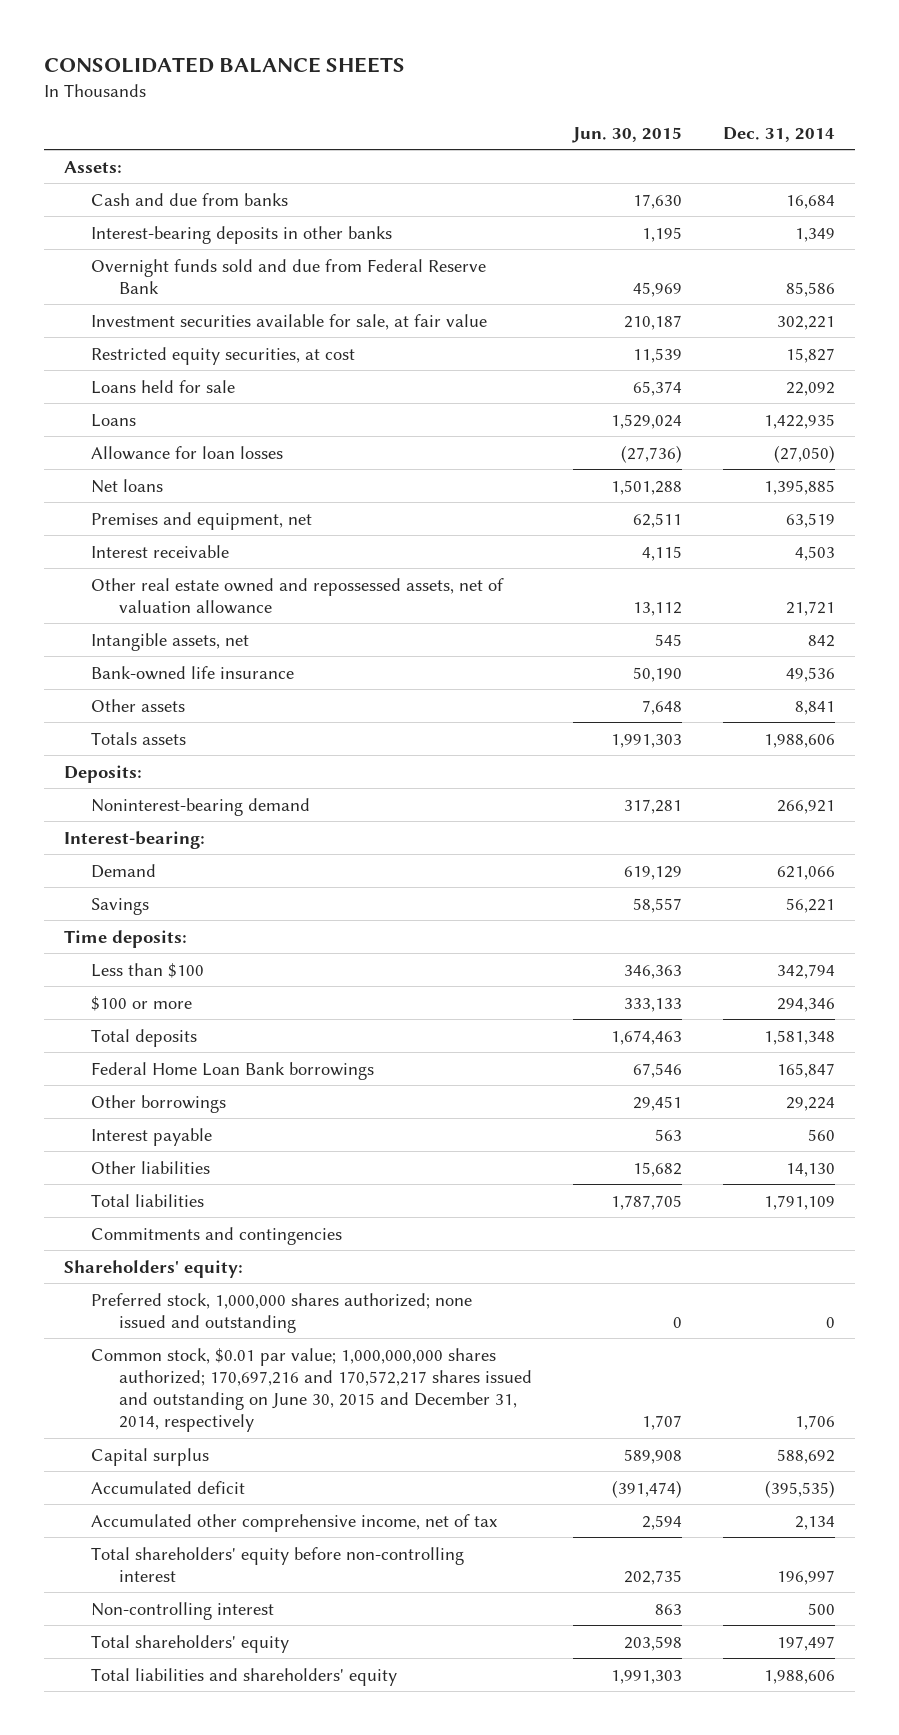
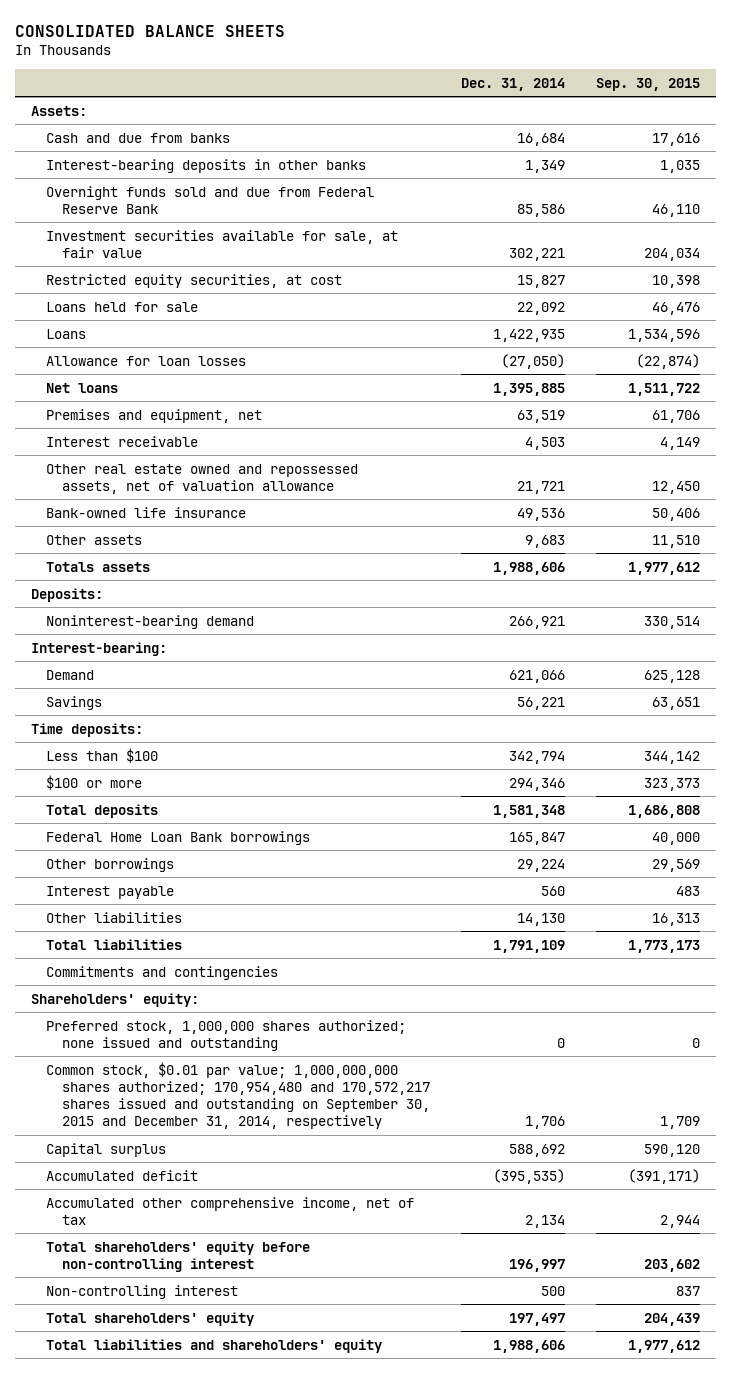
- | Jun. 30, 2015 | Dec. 31, 2014
+ | Dec. 31, 2014 | Sep. 30, 2015
- Intangible assets, net | 545 | 842
- Other assets | 7,648 | 8,841
+ Other assets | 9,683 | 11,510
- Common stock, $0.01 par value; 1,000,000,000 shares authorized; 170,697,216 and 170,572,217 shares issued and outstanding on June 30, 2015 and December 31, 2014, respectively | 1,707 | 1,706
+ Common stock, $0.01 par value; 1,000,000,000 shares authorized; 170,954,480 and 170,572,217 shares issued and outstanding on September 30, 2015 and December 31, 2014, respectively | 1,706 | 1,709

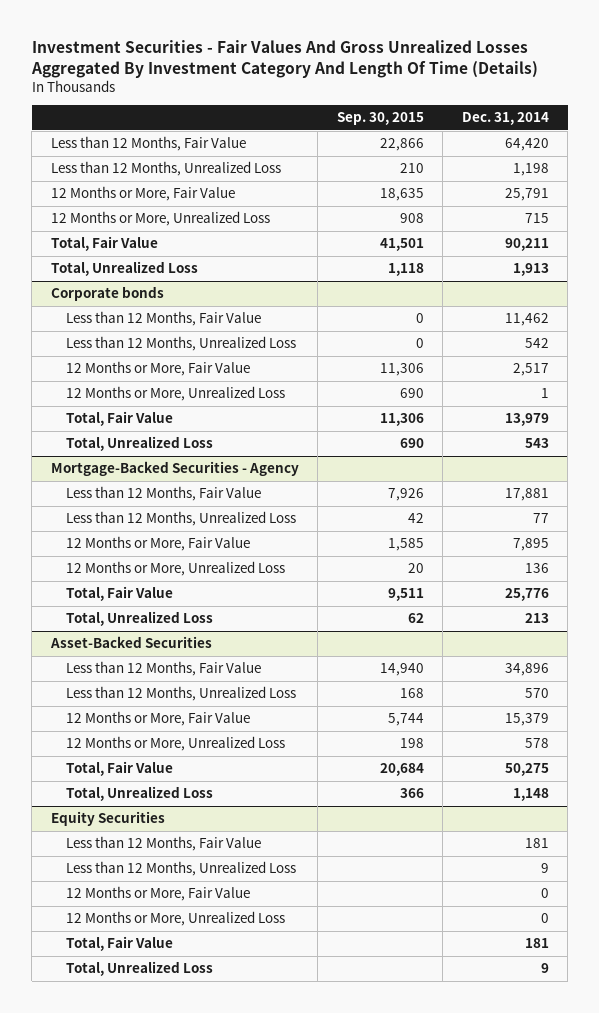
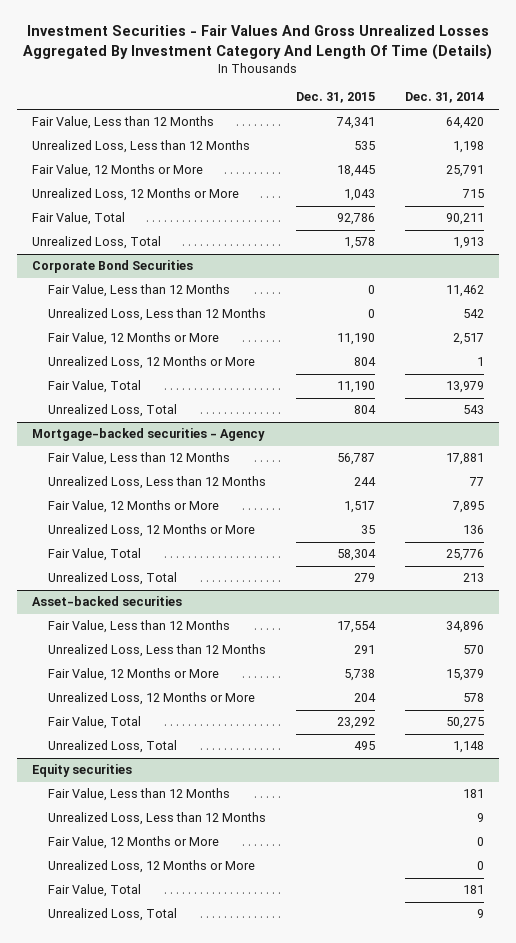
- | Sep. 30, 2015 | Dec. 31, 2014
+ | Dec. 31, 2015 | Dec. 31, 2014
- Less than 12 Months, Fair Value | 22,866 | 64,420
- Less than 12 Months, Unrealized Loss | 210 | 1,198
- 12 Months or More, Fair Value | 18,635 | 25,791
- 12 Months or More, Unrealized Loss | 908 | 715
- Total, Fair Value | 41,501 | 90,211
- Total, Unrealized Loss | 1,118 | 1,913
- Corporate bonds
- Less than 12 Months, Fair Value | 0 | 11,462
- Less than 12 Months, Unrealized Loss | 0 | 542
- 12 Months or More, Fair Value | 11,306 | 2,517
- 12 Months or More, Unrealized Loss | 690 | 1
- Total, Fair Value | 11,306 | 13,979
- Total, Unrealized Loss | 690 | 543
- Mortgage-Backed Securities - Agency
- Less than 12 Months, Fair Value | 7,926 | 17,881
- Less than 12 Months, Unrealized Loss | 42 | 77
- 12 Months or More, Fair Value | 1,585 | 7,895
- 12 Months or More, Unrealized Loss | 20 | 136
- Total, Fair Value | 9,511 | 25,776
- Total, Unrealized Loss | 62 | 213
- Asset-Backed Securities
- Less than 12 Months, Fair Value | 14,940 | 34,896
- Less than 12 Months, Unrealized Loss | 168 | 570
- 12 Months or More, Fair Value | 5,744 | 15,379
- 12 Months or More, Unrealized Loss | 198 | 578
- Total, Fair Value | 20,684 | 50,275
- Total, Unrealized Loss | 366 | 1,148
- Equity Securities
- Less than 12 Months, Fair Value | | 181
- Less than 12 Months, Unrealized Loss | | 9
- 12 Months or More, Fair Value | | 0
- 12 Months or More, Unrealized Loss | | 0
- Total, Fair Value | | 181
- Total, Unrealized Loss | | 9
+ Fair Value, Less than 12 Months | 74,341 | 64,420
+ Unrealized Loss, Less than 12 Months | 535 | 1,198
+ Fair Value, 12 Months or More | 18,445 | 25,791
+ Unrealized Loss, 12 Months or More | 1,043 | 715
+ Fair Value, Total | 92,786 | 90,211
+ Unrealized Loss, Total | 1,578 | 1,913
+ Corporate Bond Securities
+ Fair Value, Less than 12 Months | 0 | 11,462
+ Unrealized Loss, Less than 12 Months | 0 | 542
+ Fair Value, 12 Months or More | 11,190 | 2,517
+ Unrealized Loss, 12 Months or More | 804 | 1
+ Fair Value, Total | 11,190 | 13,979
+ Unrealized Loss, Total | 804 | 543
+ Mortgage-backed securities - Agency
+ Fair Value, Less than 12 Months | 56,787 | 17,881
+ Unrealized Loss, Less than 12 Months | 244 | 77
+ Fair Value, 12 Months or More | 1,517 | 7,895
+ Unrealized Loss, 12 Months or More | 35 | 136
+ Fair Value, Total | 58,304 | 25,776
+ Unrealized Loss, Total | 279 | 213
+ Asset-backed securities
+ Fair Value, Less than 12 Months | 17,554 | 34,896
+ Unrealized Loss, Less than 12 Months | 291 | 570
+ Fair Value, 12 Months or More | 5,738 | 15,379
+ Unrealized Loss, 12 Months or More | 204 | 578
+ Fair Value, Total | 23,292 | 50,275
+ Unrealized Loss, Total | 495 | 1,148
+ Equity securities
+ Fair Value, Less than 12 Months | | 181
+ Unrealized Loss, Less than 12 Months | | 9
+ Fair Value, 12 Months or More | | 0
+ Unrealized Loss, 12 Months or More | | 0
+ Fair Value, Total | | 181
+ Unrealized Loss, Total | | 9

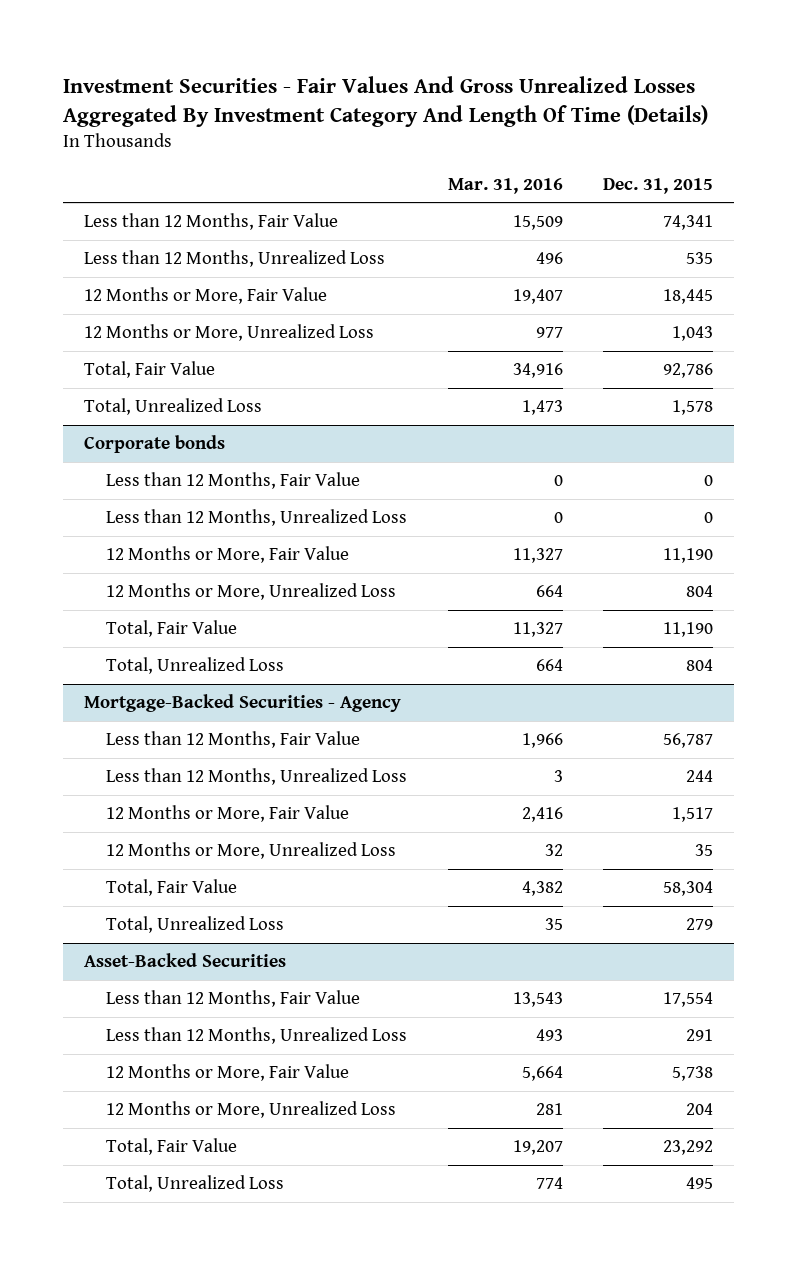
- | Dec. 31, 2015 | Dec. 31, 2014
+ | Mar. 31, 2016 | Dec. 31, 2015
- Fair Value, Less than 12 Months | 74,341 | 64,420
- Unrealized Loss, Less than 12 Months | 535 | 1,198
- Fair Value, 12 Months or More | 18,445 | 25,791
- Unrealized Loss, 12 Months or More | 1,043 | 715
- Fair Value, Total | 92,786 | 90,211
- Unrealized Loss, Total | 1,578 | 1,913
- Corporate Bond Securities
- Fair Value, Less than 12 Months | 0 | 11,462
- Unrealized Loss, Less than 12 Months | 0 | 542
- Fair Value, 12 Months or More | 11,190 | 2,517
- Unrealized Loss, 12 Months or More | 804 | 1
- Fair Value, Total | 11,190 | 13,979
- Unrealized Loss, Total | 804 | 543
- Mortgage-backed securities - Agency
- Fair Value, Less than 12 Months | 56,787 | 17,881
- Unrealized Loss, Less than 12 Months | 244 | 77
- Fair Value, 12 Months or More | 1,517 | 7,895
- Unrealized Loss, 12 Months or More | 35 | 136
- Fair Value, Total | 58,304 | 25,776
- Unrealized Loss, Total | 279 | 213
- Asset-backed securities
- Fair Value, Less than 12 Months | 17,554 | 34,896
- Unrealized Loss, Less than 12 Months | 291 | 570
- Fair Value, 12 Months or More | 5,738 | 15,379
- Unrealized Loss, 12 Months or More | 204 | 578
- Fair Value, Total | 23,292 | 50,275
- Unrealized Loss, Total | 495 | 1,148
- Equity securities
- Fair Value, Less than 12 Months | | 181
- Unrealized Loss, Less than 12 Months | | 9
- Fair Value, 12 Months or More | | 0
- Unrealized Loss, 12 Months or More | | 0
- Fair Value, Total | | 181
- Unrealized Loss, Total | | 9
+ Less than 12 Months, Fair Value | 15,509 | 74,341
+ Less than 12 Months, Unrealized Loss | 496 | 535
+ 12 Months or More, Fair Value | 19,407 | 18,445
+ 12 Months or More, Unrealized Loss | 977 | 1,043
+ Total, Fair Value | 34,916 | 92,786
+ Total, Unrealized Loss | 1,473 | 1,578
+ Corporate bonds
+ Less than 12 Months, Fair Value | 0 | 0
+ Less than 12 Months, Unrealized Loss | 0 | 0
+ 12 Months or More, Fair Value | 11,327 | 11,190
+ 12 Months or More, Unrealized Loss | 664 | 804
+ Total, Fair Value | 11,327 | 11,190
+ Total, Unrealized Loss | 664 | 804
+ Mortgage-Backed Securities - Agency
+ Less than 12 Months, Fair Value | 1,966 | 56,787
+ Less than 12 Months, Unrealized Loss | 3 | 244
+ 12 Months or More, Fair Value | 2,416 | 1,517
+ 12 Months or More, Unrealized Loss | 32 | 35
+ Total, Fair Value | 4,382 | 58,304
+ Total, Unrealized Loss | 35 | 279
+ Asset-Backed Securities
+ Less than 12 Months, Fair Value | 13,543 | 17,554
+ Less than 12 Months, Unrealized Loss | 493 | 291
+ 12 Months or More, Fair Value | 5,664 | 5,738
+ 12 Months or More, Unrealized Loss | 281 | 204
+ Total, Fair Value | 19,207 | 23,292
+ Total, Unrealized Loss | 774 | 495

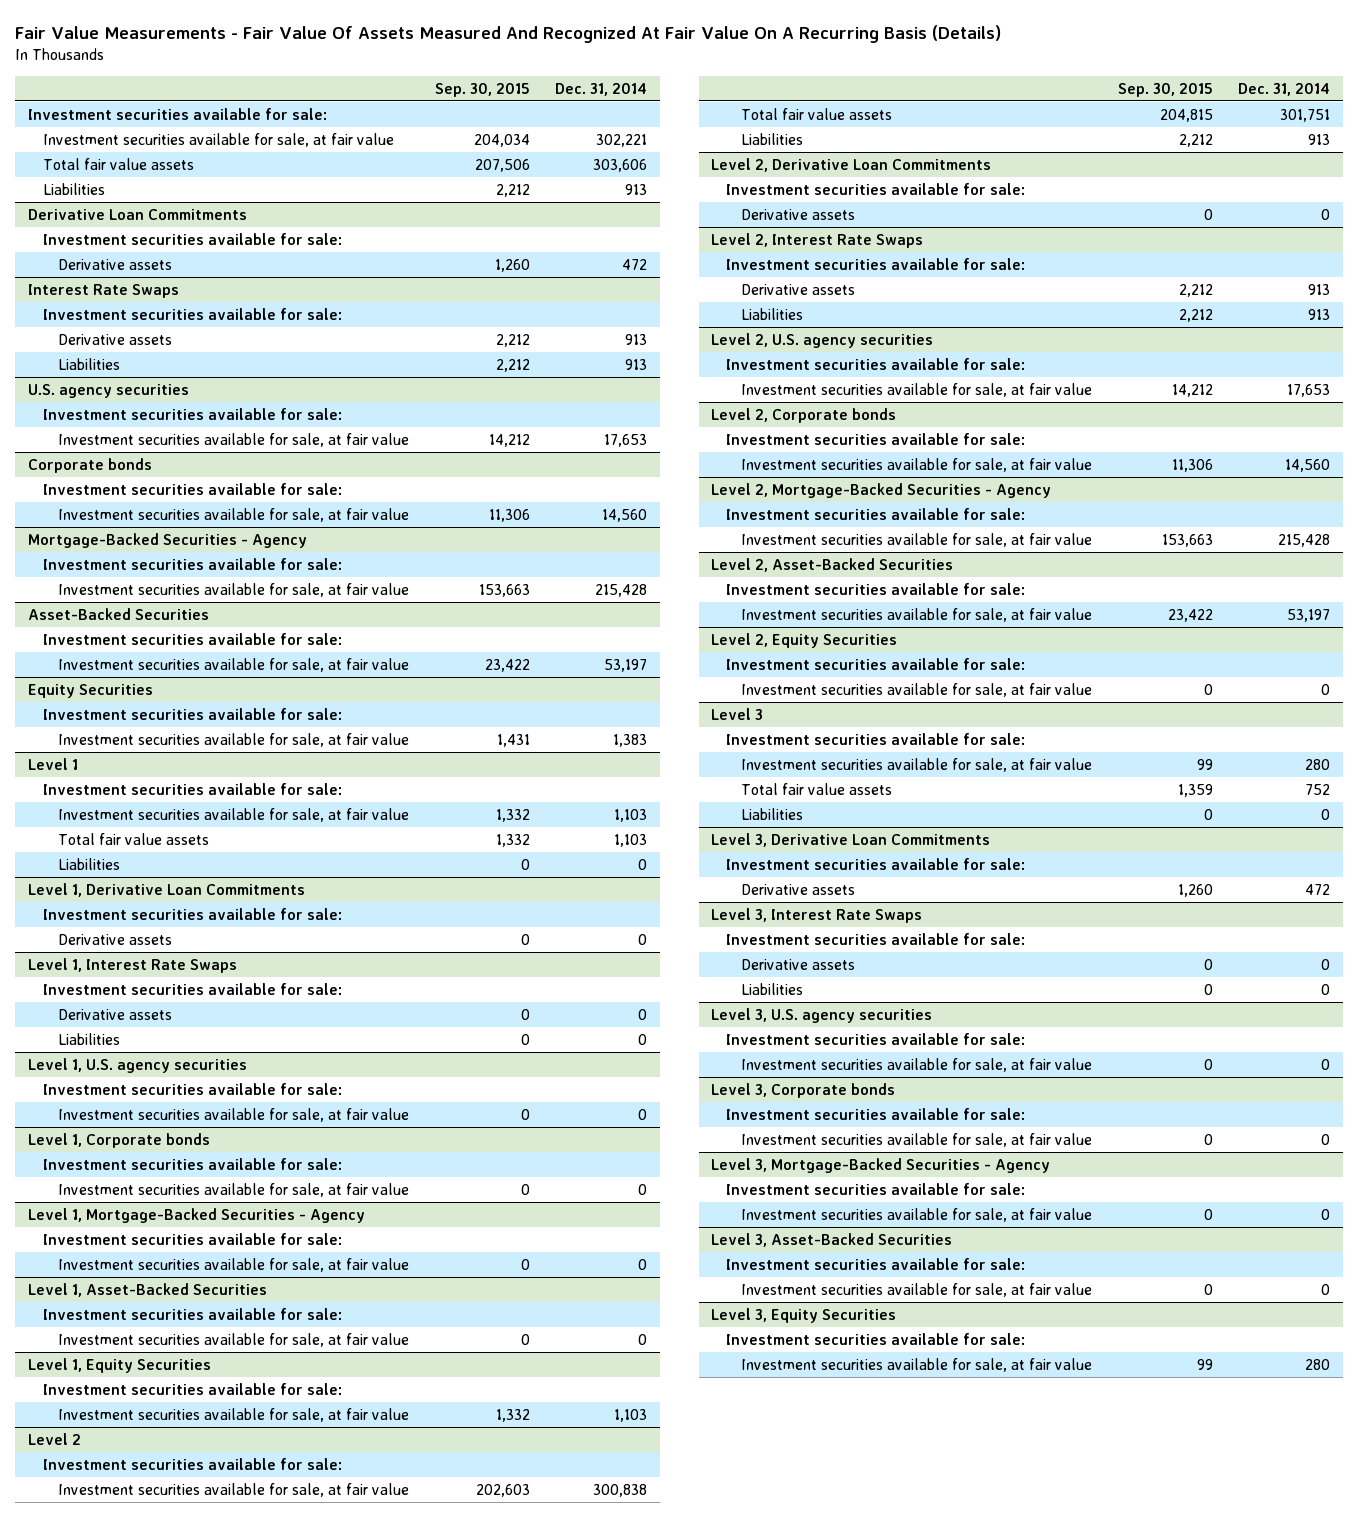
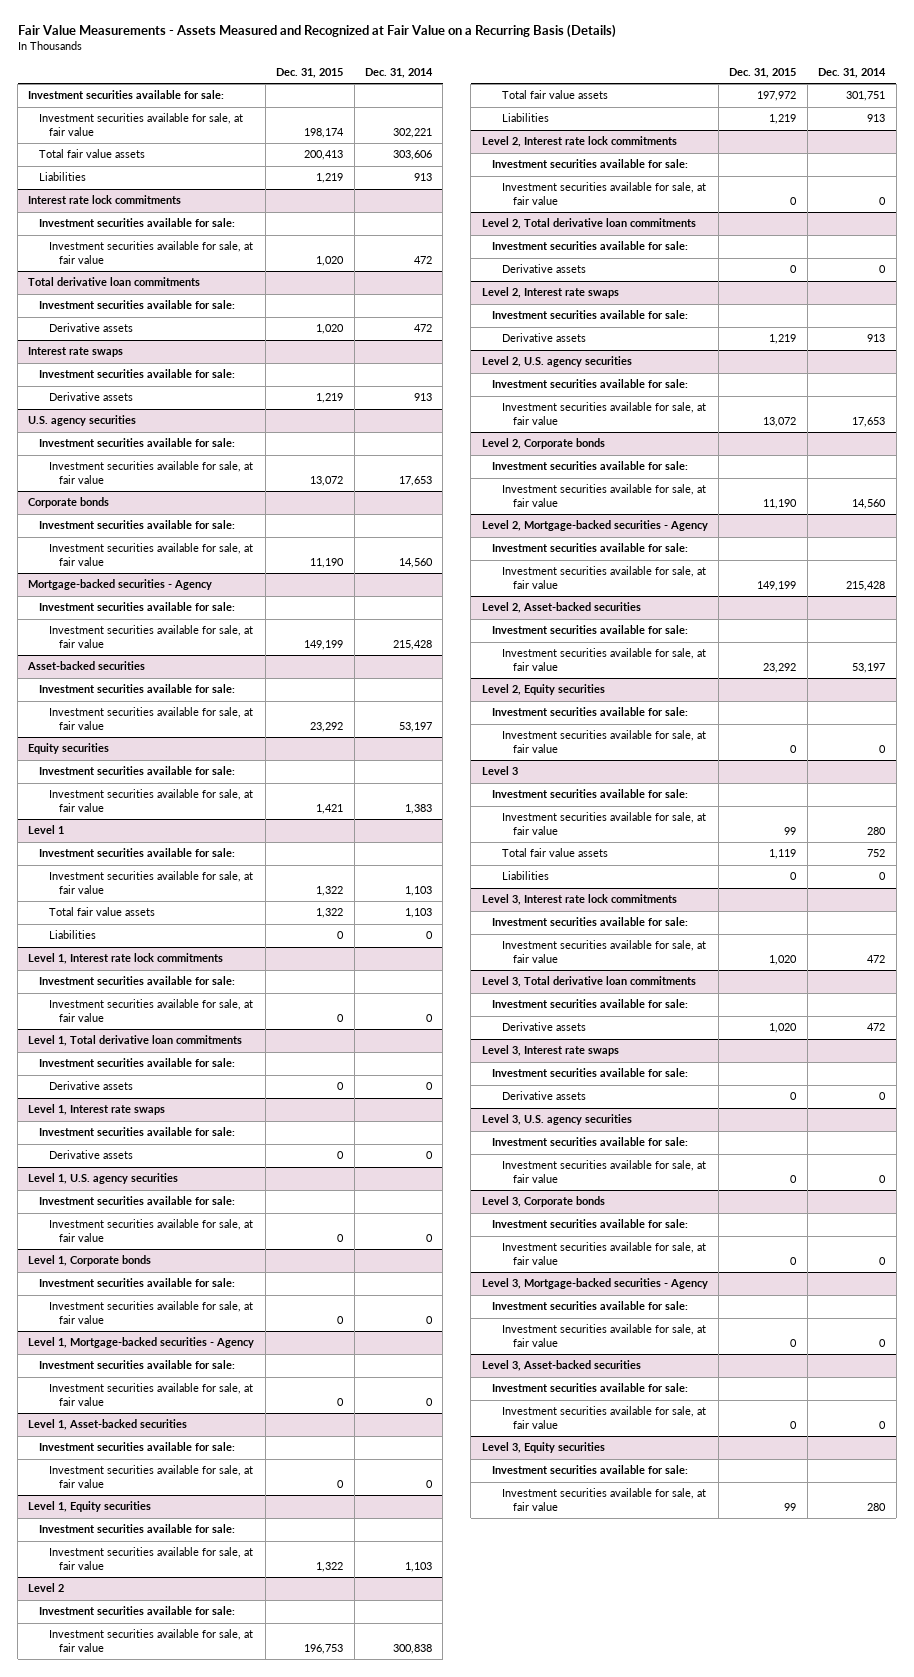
- Fair Value Measurements - Fair Value Of Assets Measured And Recognized At Fair Value On A Recurring Basis (Details)
+ Fair Value Measurements - Assets Measured and Recognized at Fair Value on a Recurring Basis (Details)
- | Sep. 30, 2015 | Dec. 31, 2014
+ | Dec. 31, 2015 | Dec. 31, 2014
- Derivative Loan Commitments
+ Interest rate lock commitments
+ Investment securities available for sale, at fair value | 1,020 | 472
+ Total derivative loan commitments
+ Investment securities available for sale:
- Interest Rate Swaps
+ Interest rate swaps
- Liabilities | 2,212 | 913
- Mortgage-Backed Securities - Agency
+ Mortgage-backed securities - Agency
- Asset-Backed Securities
+ Asset-backed securities
- Equity Securities
+ Equity securities
- Level 1, Derivative Loan Commitments
+ Level 1, Interest rate lock commitments
+ Investment securities available for sale, at fair value | 0 | 0
+ Level 1, Total derivative loan commitments
+ Investment securities available for sale:
- Level 1, Interest Rate Swaps
+ Level 1, Interest rate swaps
- Liabilities | 0 | 0
- Level 1, Mortgage-Backed Securities - Agency
+ Level 1, Mortgage-backed securities - Agency
- Level 1, Asset-Backed Securities
+ Level 1, Asset-backed securities
- Level 1, Equity Securities
+ Level 1, Equity securities
- Level 2, Derivative Loan Commitments
+ Level 2, Interest rate lock commitments
+ Investment securities available for sale, at fair value | 0 | 0
+ Level 2, Total derivative loan commitments
+ Investment securities available for sale:
- Level 2, Interest Rate Swaps
+ Level 2, Interest rate swaps
- Liabilities | 2,212 | 913
- Level 2, Mortgage-Backed Securities - Agency
+ Level 2, Mortgage-backed securities - Agency
- Level 2, Asset-Backed Securities
+ Level 2, Asset-backed securities
- Level 2, Equity Securities
+ Level 2, Equity securities
- Level 3, Derivative Loan Commitments
+ Level 3, Interest rate lock commitments
+ Investment securities available for sale, at fair value | 1,020 | 472
+ Level 3, Total derivative loan commitments
+ Investment securities available for sale:
- Level 3, Interest Rate Swaps
+ Level 3, Interest rate swaps
- Liabilities | 0 | 0
- Level 3, Mortgage-Backed Securities - Agency
+ Level 3, Mortgage-backed securities - Agency
- Level 3, Asset-Backed Securities
+ Level 3, Asset-backed securities
- Level 3, Equity Securities
+ Level 3, Equity securities

